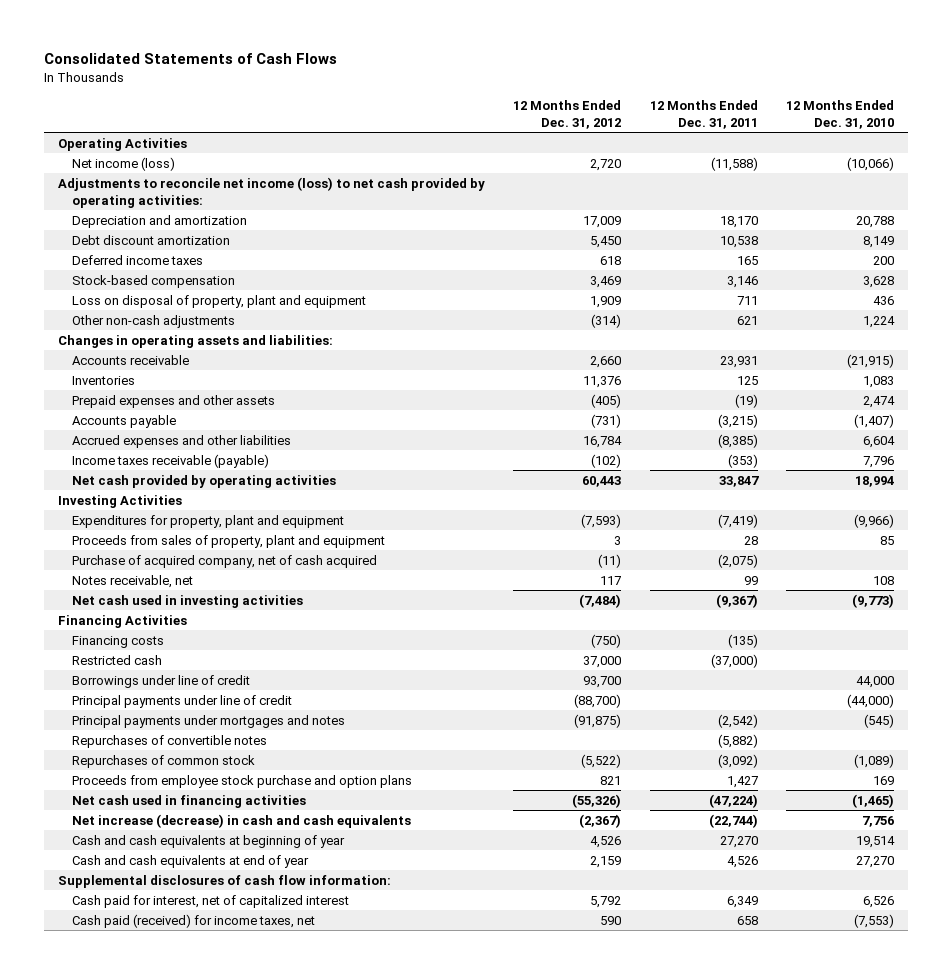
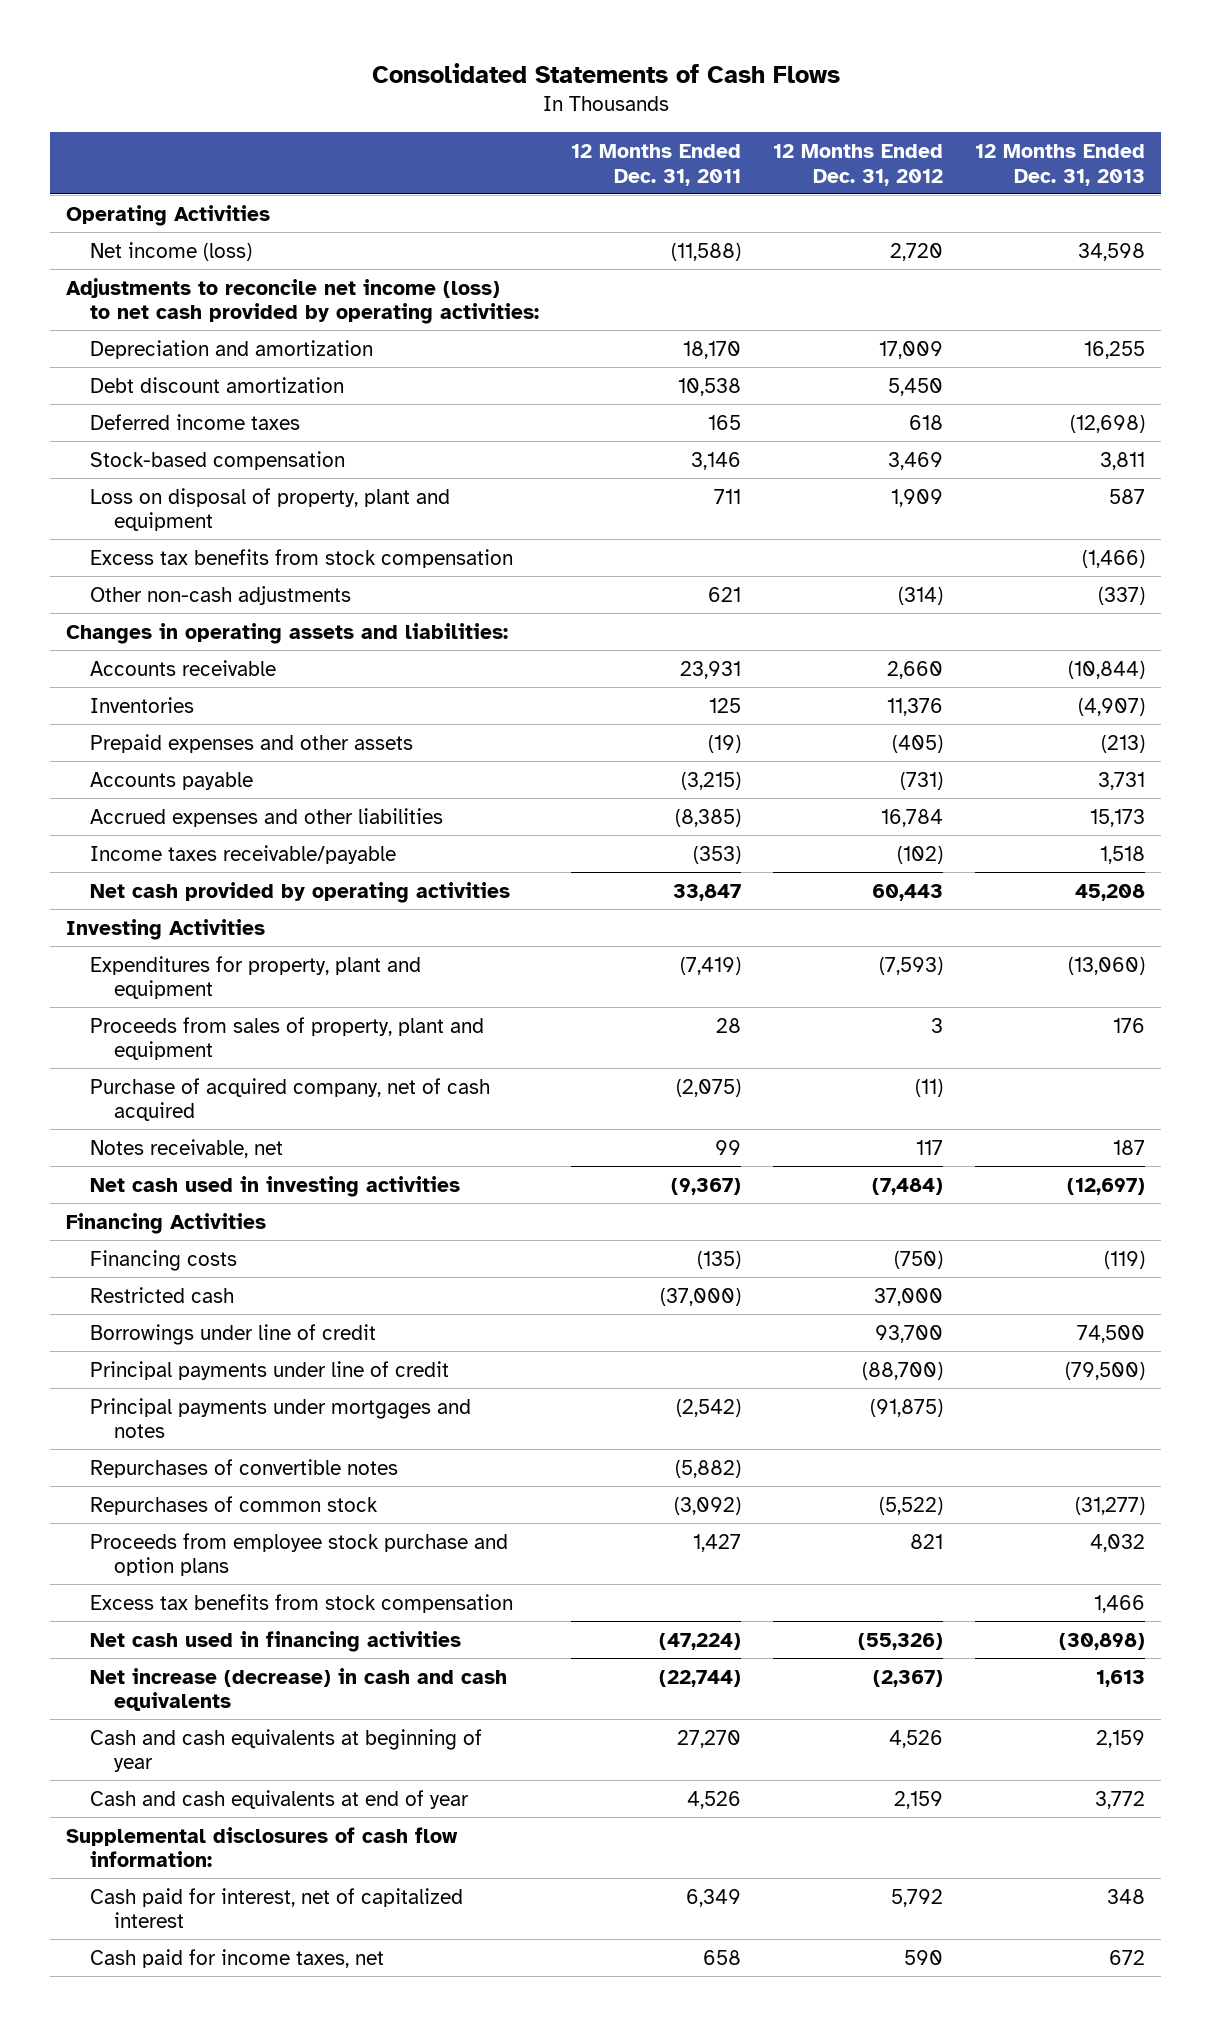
- | 12 Months Ended Dec. 31, 2012 | 12 Months Ended Dec. 31, 2011 | 12 Months Ended Dec. 31, 2010
+ | 12 Months Ended Dec. 31, 2011 | 12 Months Ended Dec. 31, 2012 | 12 Months Ended Dec. 31, 2013
+ Excess tax benefits from stock compensation | | | (1,466)
- Income taxes receivable (payable) | (102) | (353) | 7,796
+ Income taxes receivable/payable | (353) | (102) | 1,518
+ Excess tax benefits from stock compensation | | | 1,466
- Cash paid (received) for income taxes, net | 590 | 658 | (7,553)
+ Cash paid for income taxes, net | 658 | 590 | 672

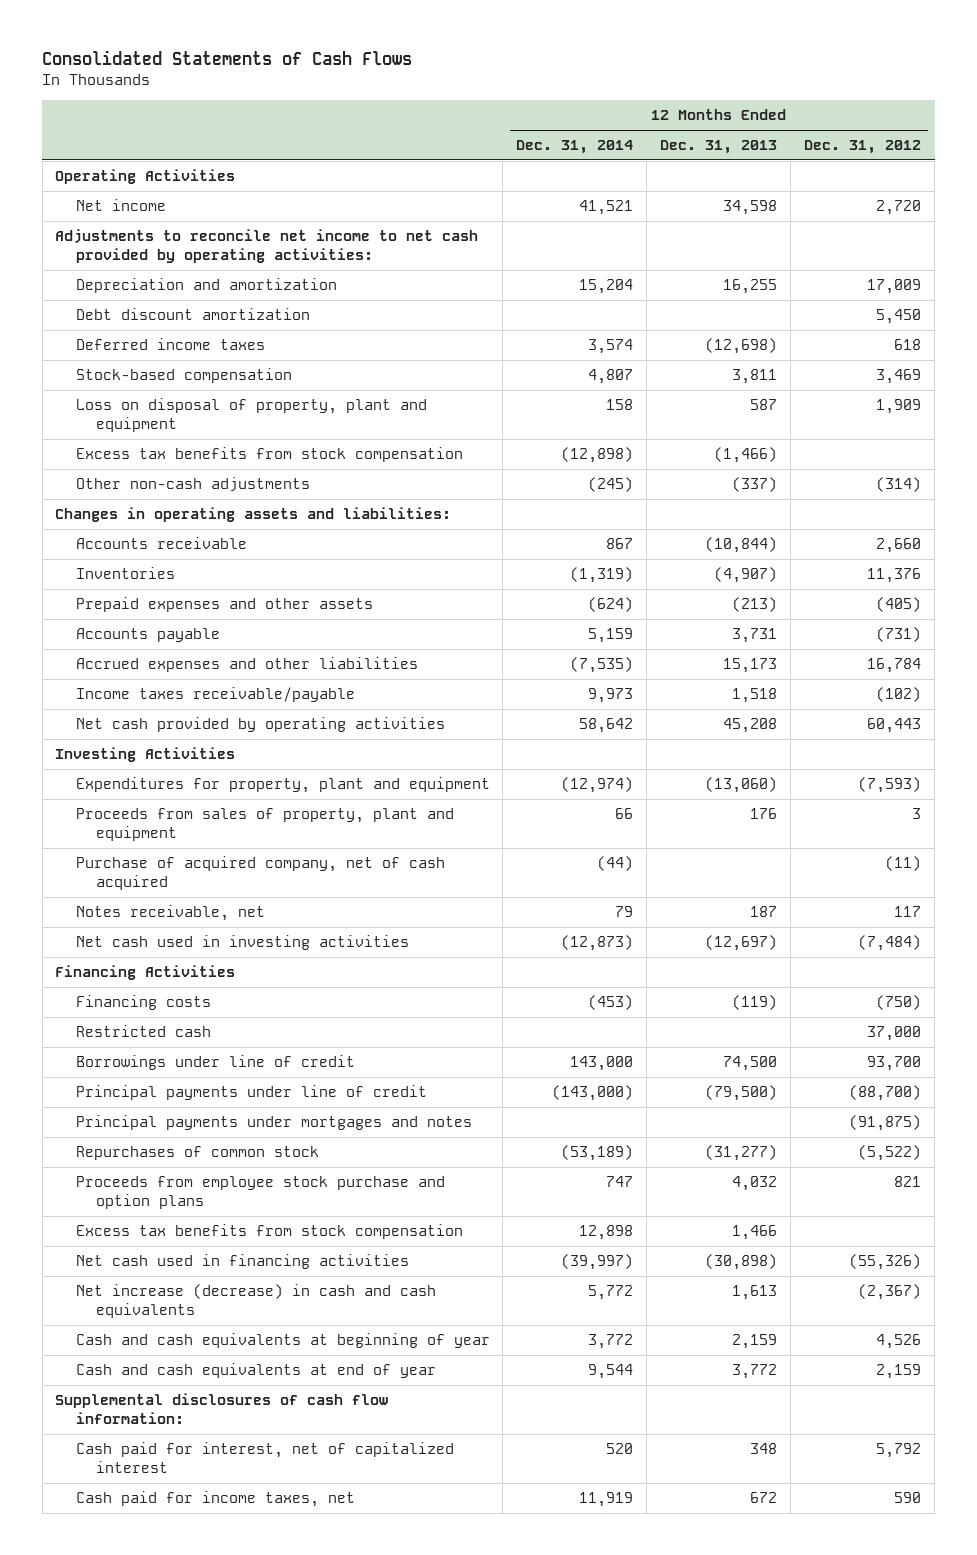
- | 12 Months Ended Dec. 31, 2011 | 12 Months Ended Dec. 31, 2012 | 12 Months Ended Dec. 31, 2013
+ | 12 Months Ended Dec. 31, 2014 | 12 Months Ended Dec. 31, 2013 | 12 Months Ended Dec. 31, 2012
- Net income (loss) | (11,588) | 2,720 | 34,598
- Adjustments to reconcile net income (loss) to net cash provided by operating activities:
+ Net income | 41,521 | 34,598 | 2,720
+ Adjustments to reconcile net income to net cash provided by operating activities:
- Repurchases of convertible notes | (5,882) | |

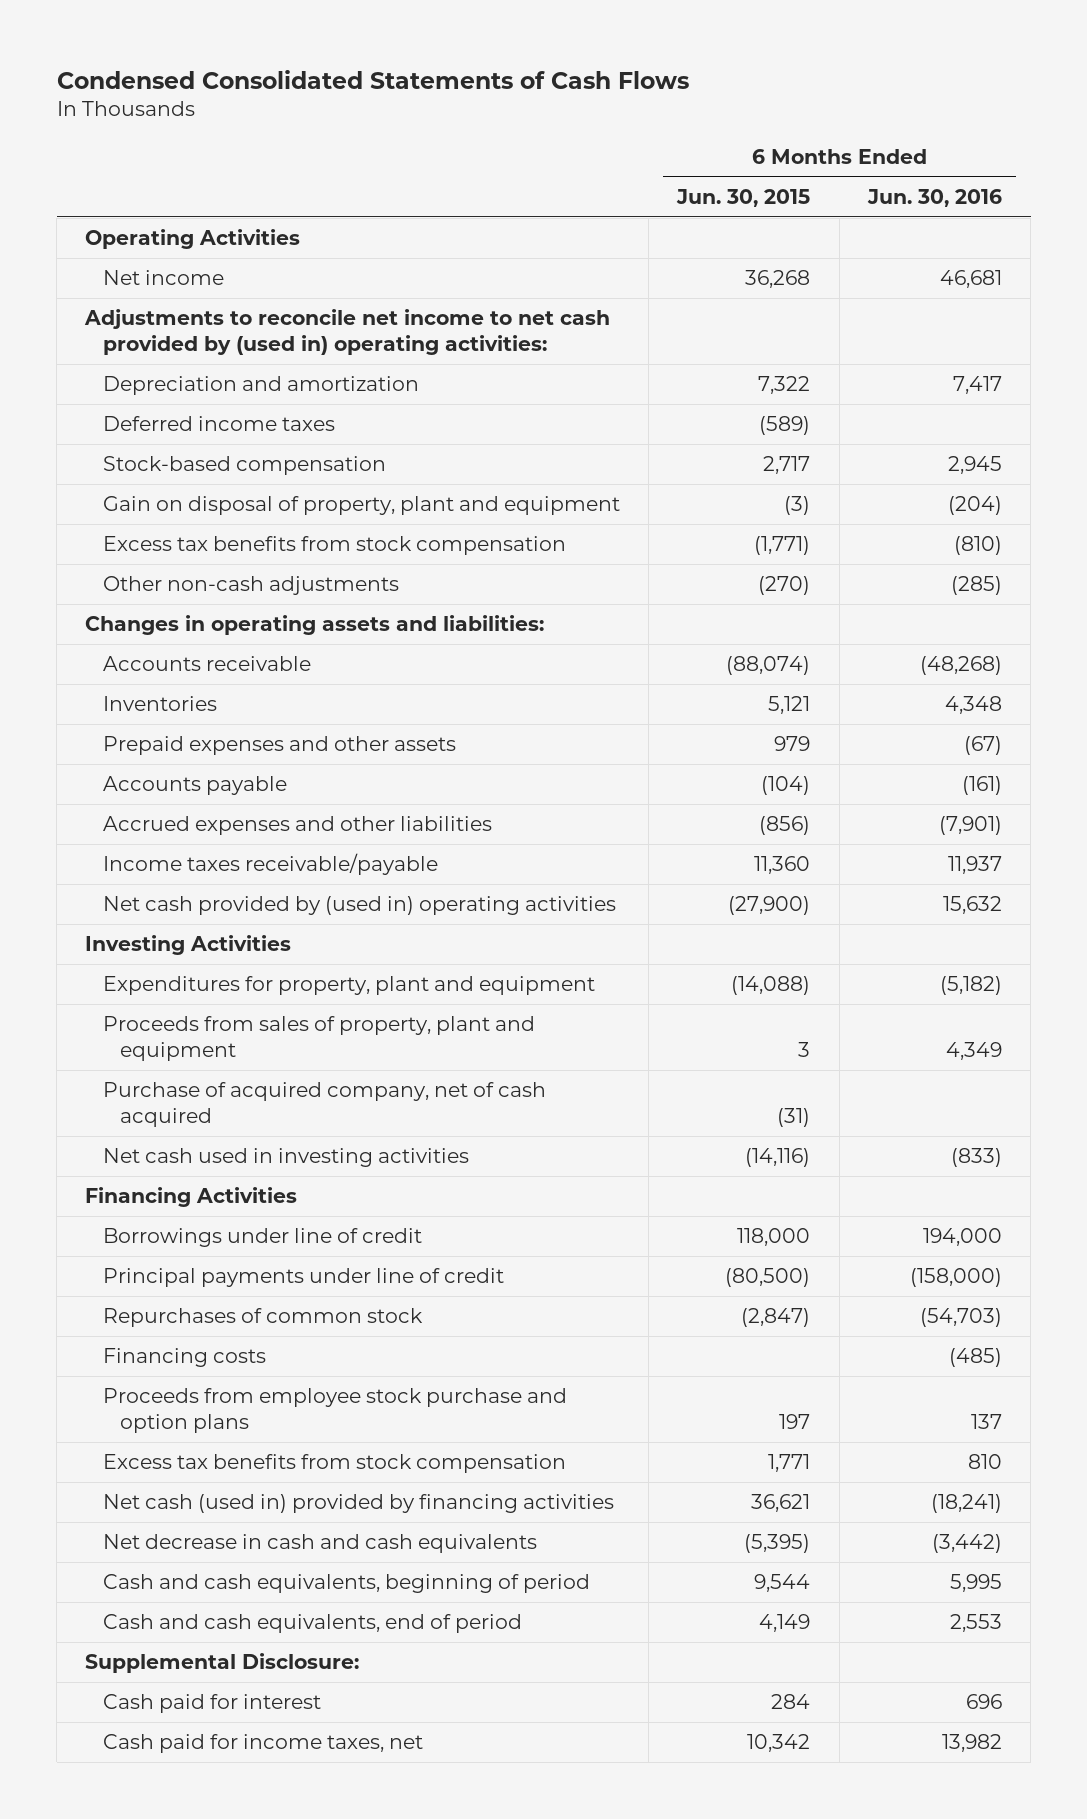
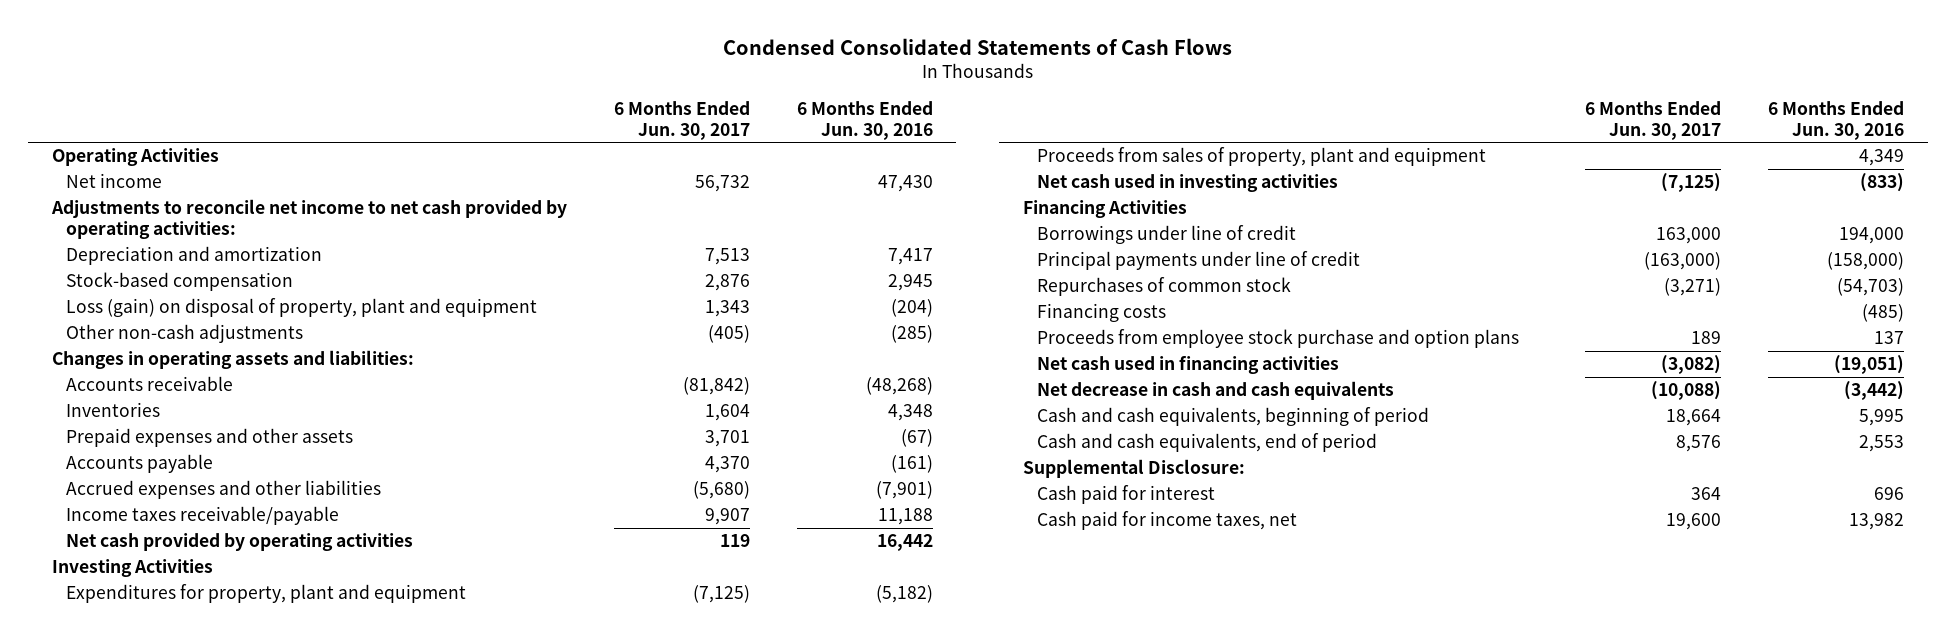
- | 6 Months Ended Jun. 30, 2015 | 6 Months Ended Jun. 30, 2016
+ | 6 Months Ended Jun. 30, 2017 | 6 Months Ended Jun. 30, 2016
- Net income | 36,268 | 46,681
- Adjustments to reconcile net income to net cash provided by (used in) operating activities:
+ Net income | 56,732 | 47,430
+ Adjustments to reconcile net income to net cash provided by operating activities:
- Deferred income taxes | (589) |
- Gain on disposal of property, plant and equipment | (3) | (204)
- Excess tax benefits from stock compensation | (1,771) | (810)
+ Loss (gain) on disposal of property, plant and equipment | 1,343 | (204)
- Income taxes receivable/payable | 11,360 | 11,937
- Net cash provided by (used in) operating activities | (27,900) | 15,632
+ Income taxes receivable/payable | 9,907 | 11,188
+ Net cash provided by operating activities | 119 | 16,442
- Purchase of acquired company, net of cash acquired | (31) |
- Excess tax benefits from stock compensation | 1,771 | 810
- Net cash (used in) provided by financing activities | 36,621 | (18,241)
+ Net cash used in financing activities | (3,082) | (19,051)

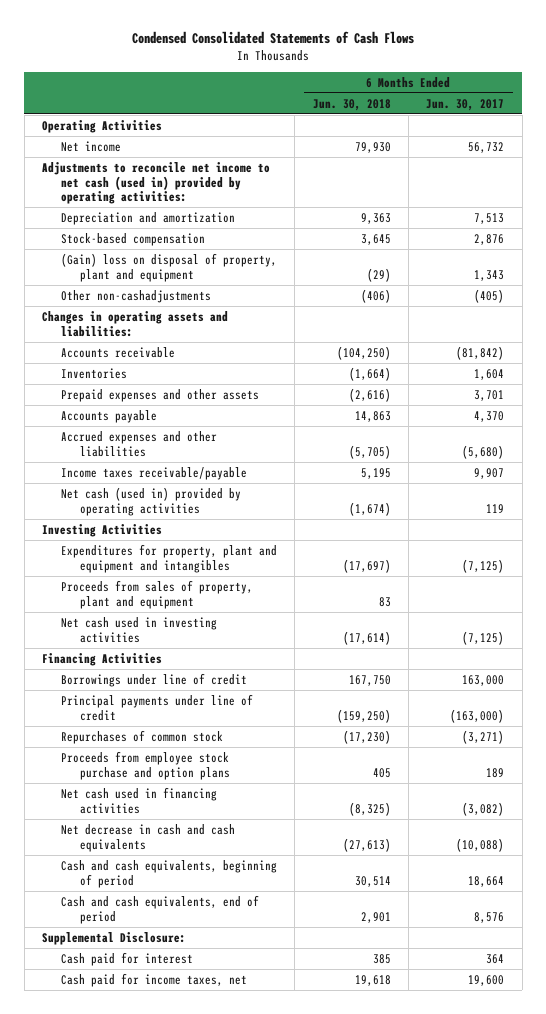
- | 6 Months Ended Jun. 30, 2017 | 6 Months Ended Jun. 30, 2016
+ | 6 Months Ended Jun. 30, 2018 | 6 Months Ended Jun. 30, 2017
- Adjustments to reconcile net income to net cash provided by operating activities:
+ Adjustments to reconcile net income to net cash (used in) provided by operating activities:
- Loss (gain) on disposal of property, plant and equipment | 1,343 | (204)
- Other non-cash adjustments | (405) | (285)
+ (Gain) loss on disposal of property, plant and equipment | (29) | 1,343
+ Other non-cashadjustments | (406) | (405)
- Net cash provided by operating activities | 119 | 16,442
+ Net cash (used in) provided by operating activities | (1,674) | 119
- Expenditures for property, plant and equipment | (7,125) | (5,182)
+ Expenditures for property, plant and equipment and intangibles | (17,697) | (7,125)
- Financing costs | | (485)

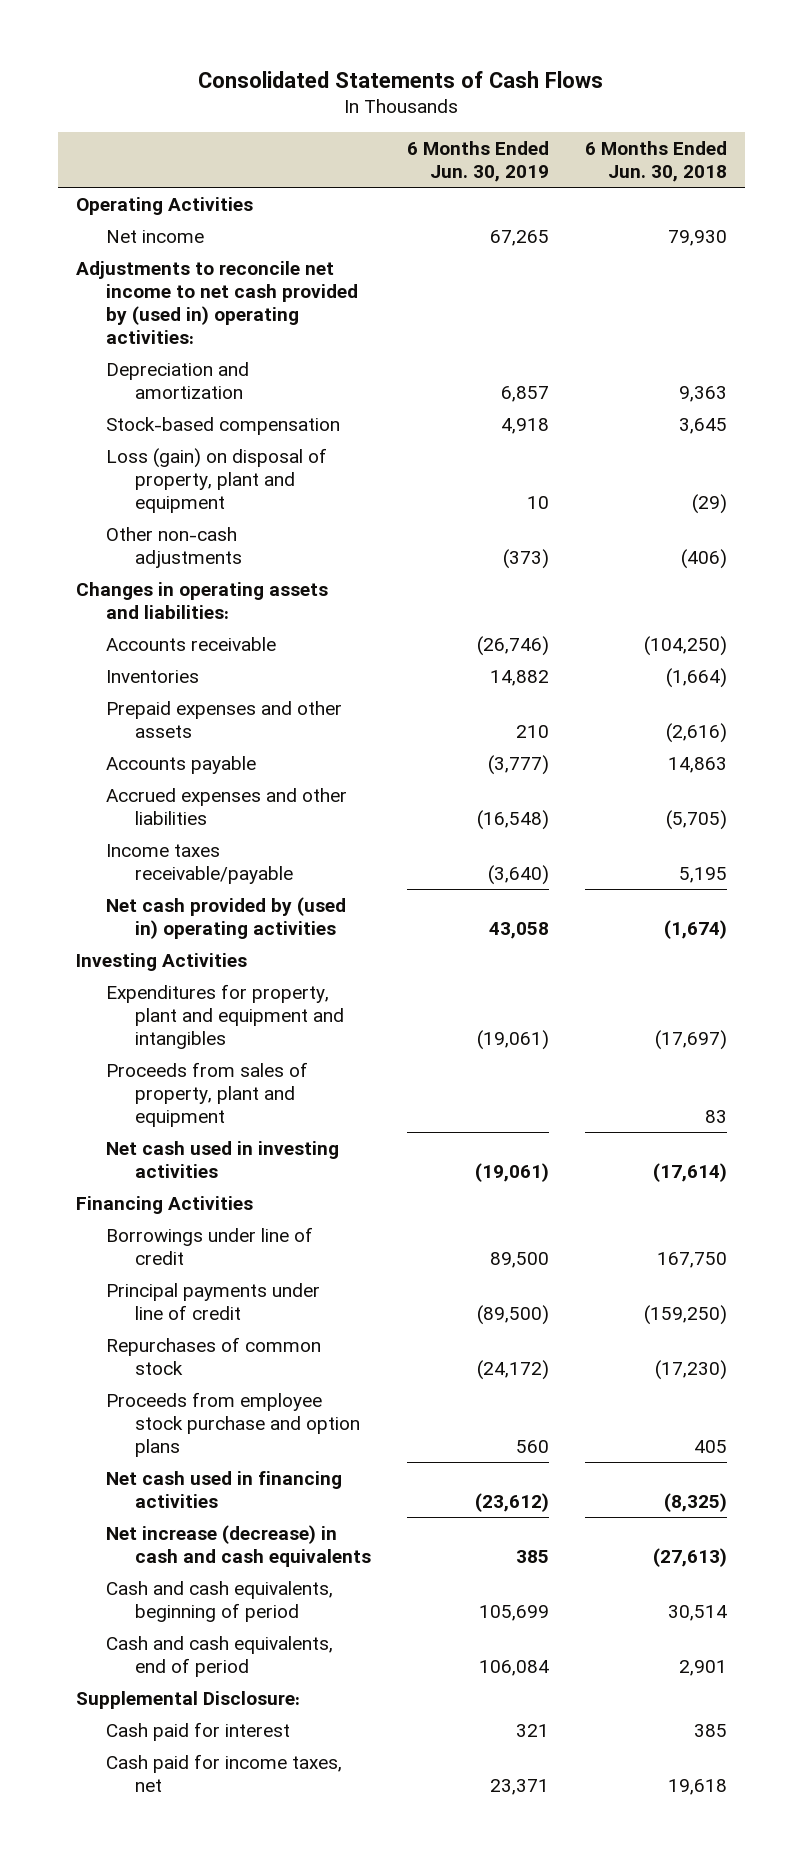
- Condensed Consolidated Statements of Cash Flows
+ Consolidated Statements of Cash Flows
- | 6 Months Ended Jun. 30, 2018 | 6 Months Ended Jun. 30, 2017
+ | 6 Months Ended Jun. 30, 2019 | 6 Months Ended Jun. 30, 2018
- Adjustments to reconcile net income to net cash (used in) provided by operating activities:
+ Adjustments to reconcile net income to net cash provided by (used in) operating activities:
- (Gain) loss on disposal of property, plant and equipment | (29) | 1,343
- Other non-cashadjustments | (406) | (405)
+ Loss (gain) on disposal of property, plant and equipment | 10 | (29)
+ Other non-cash adjustments | (373) | (406)
- Net cash (used in) provided by operating activities | (1,674) | 119
+ Net cash provided by (used in) operating activities | 43,058 | (1,674)
- Net decrease in cash and cash equivalents | (27,613) | (10,088)
+ Net increase (decrease) in cash and cash equivalents | 385 | (27,613)

